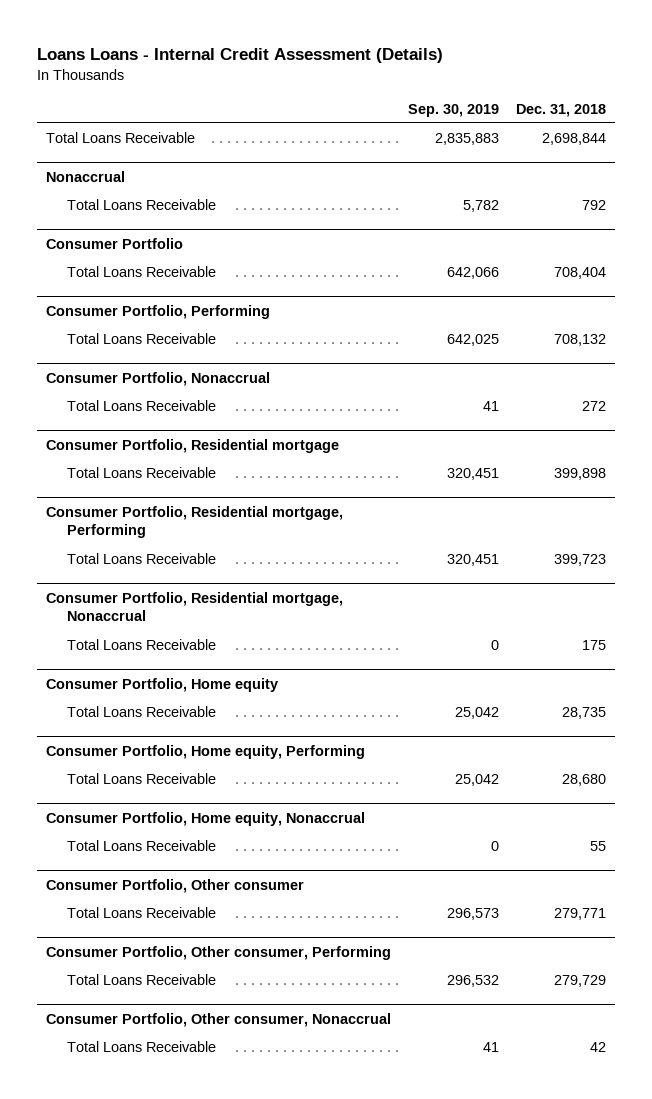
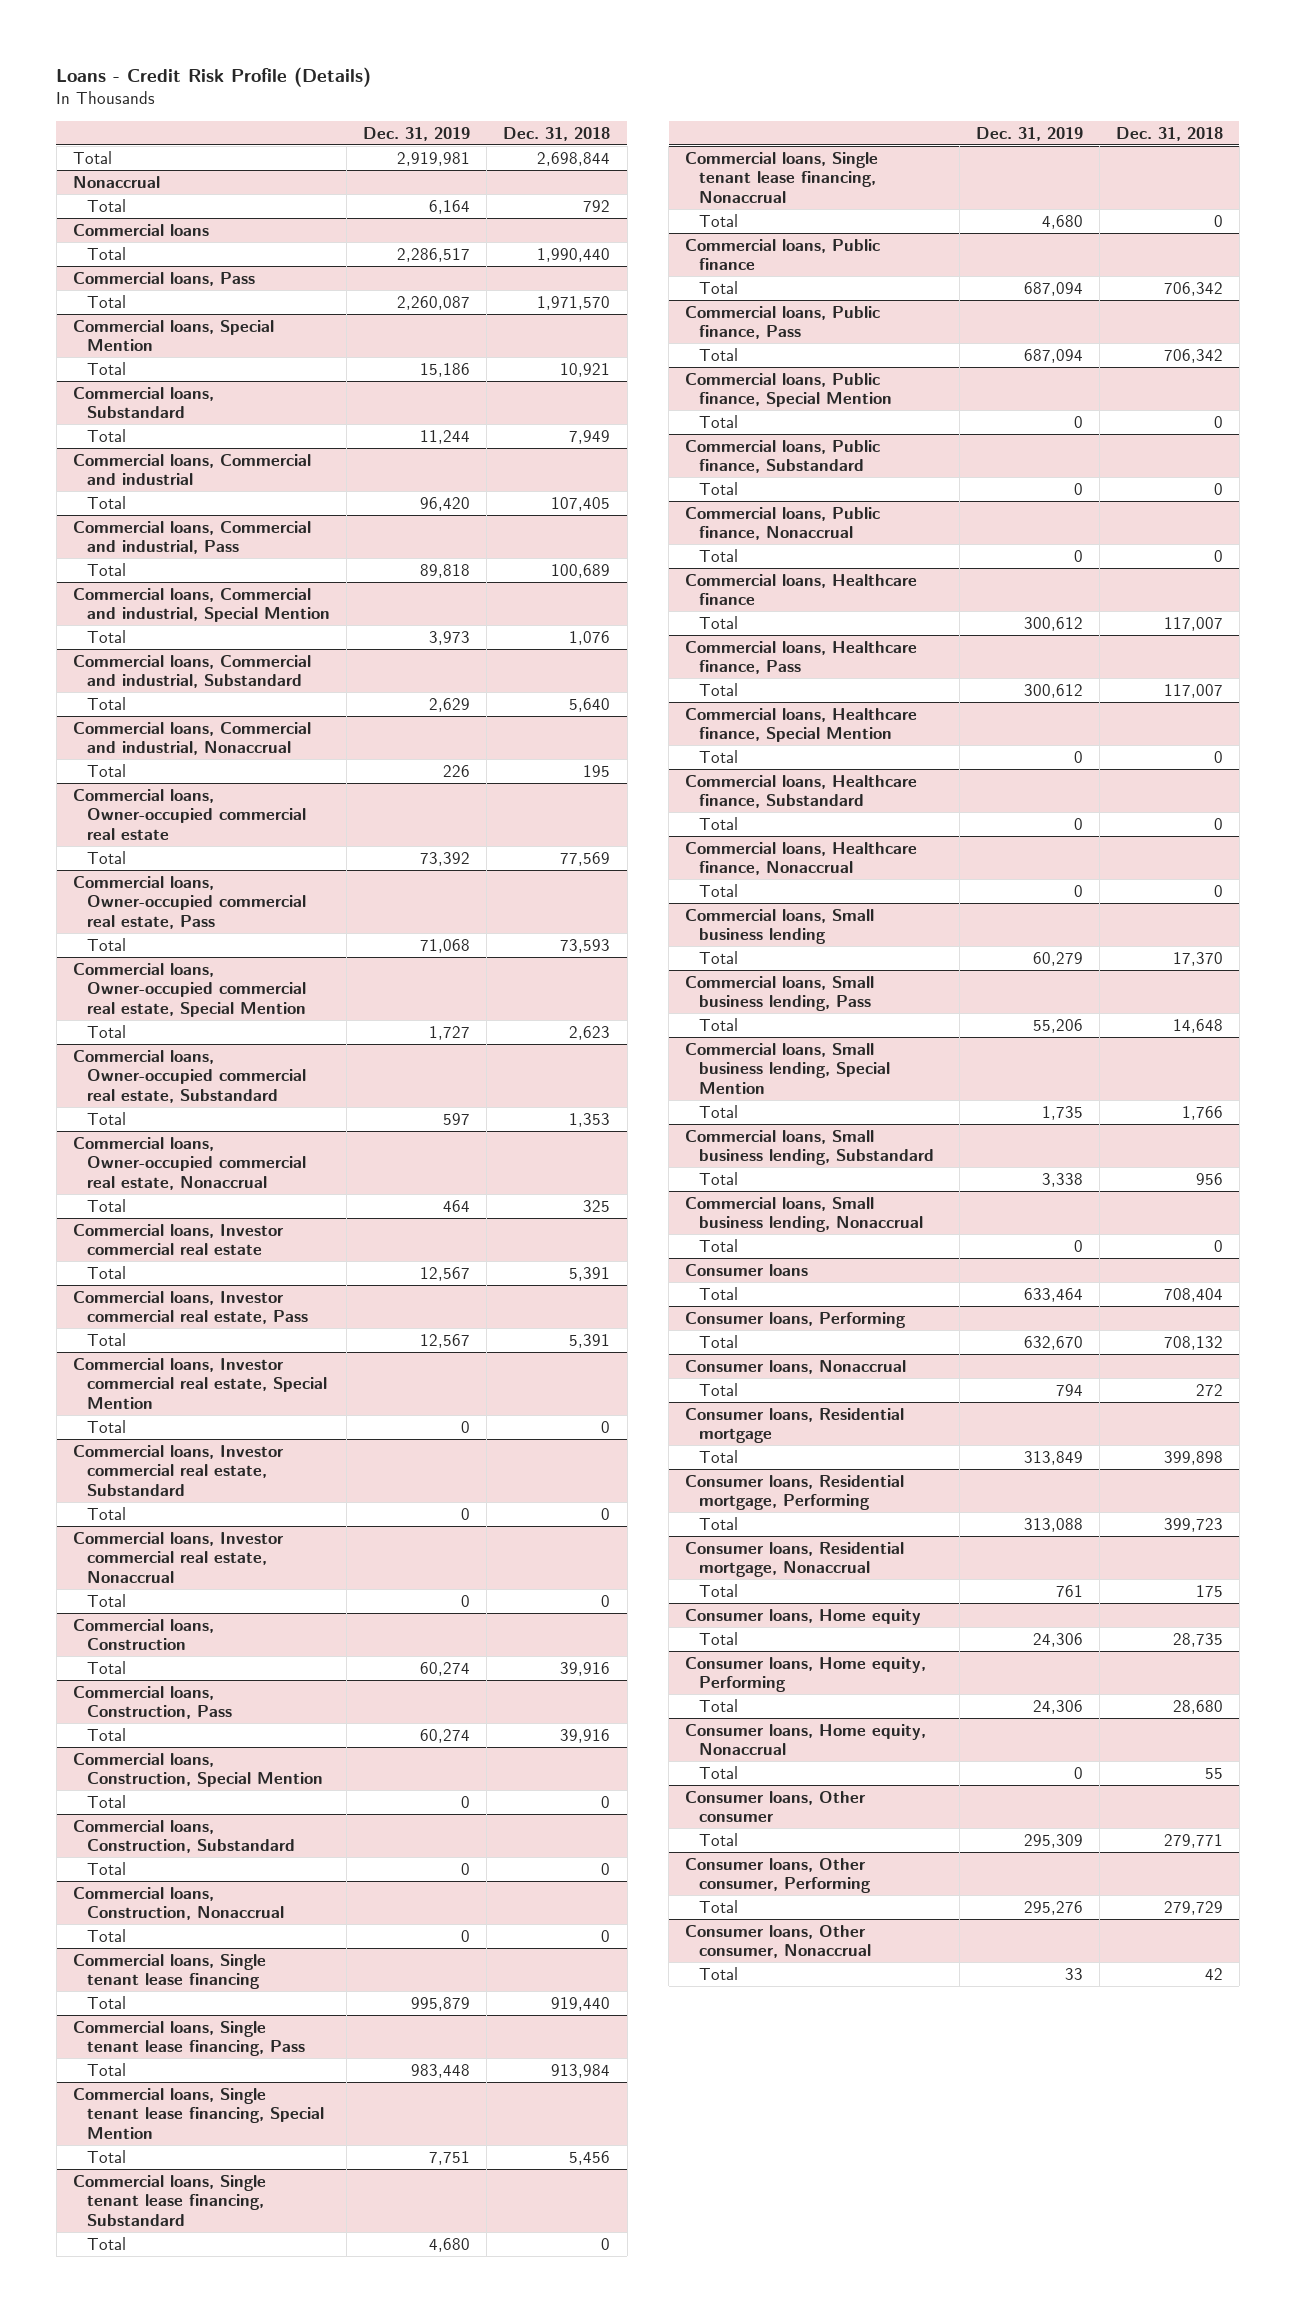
- Loans Loans - Internal Credit Assessment (Details)
+ Loans - Credit Risk Profile (Details)
- | Sep. 30, 2019 | Dec. 31, 2018
+ | Dec. 31, 2019 | Dec. 31, 2018
- Total Loans Receivable | 2,835,883 | 2,698,844
+ Total | 2,919,981 | 2,698,844
@ Nonaccrual
- Total Loans Receivable | 5,782 | 792
- Consumer Portfolio
- Total Loans Receivable | 642,066 | 708,404
- Consumer Portfolio, Performing
- Total Loans Receivable | 642,025 | 708,132
- Consumer Portfolio, Nonaccrual
- Total Loans Receivable | 41 | 272
- Consumer Portfolio, Residential mortgage
- Total Loans Receivable | 320,451 | 399,898
- Consumer Portfolio, Residential mortgage, Performing
- Total Loans Receivable | 320,451 | 399,723
- Consumer Portfolio, Residential mortgage, Nonaccrual
- Total Loans Receivable | 0 | 175
- Consumer Portfolio, Home equity
- Total Loans Receivable | 25,042 | 28,735
- Consumer Portfolio, Home equity, Performing
- Total Loans Receivable | 25,042 | 28,680
- Consumer Portfolio, Home equity, Nonaccrual
- Total Loans Receivable | 0 | 55
- Consumer Portfolio, Other consumer
- Total Loans Receivable | 296,573 | 279,771
- Consumer Portfolio, Other consumer, Performing
- Total Loans Receivable | 296,532 | 279,729
- Consumer Portfolio, Other consumer, Nonaccrual
- Total Loans Receivable | 41 | 42
@ Nonaccrual
+ Total | 6,164 | 792
+ Commercial loans
+ Total | 2,286,517 | 1,990,440
+ Commercial loans, Pass
+ Total | 2,260,087 | 1,971,570
+ Commercial loans, Special Mention
+ Total | 15,186 | 10,921
+ Commercial loans, Substandard
+ Total | 11,244 | 7,949
+ Commercial loans, Commercial and industrial
+ Total | 96,420 | 107,405
+ Commercial loans, Commercial and industrial, Pass
+ Total | 89,818 | 100,689
+ Commercial loans, Commercial and industrial, Special Mention
+ Total | 3,973 | 1,076
+ Commercial loans, Commercial and industrial, Substandard
+ Total | 2,629 | 5,640
+ Commercial loans, Commercial and industrial, Nonaccrual
+ Total | 226 | 195
+ Commercial loans, Owner-occupied commercial real estate
+ Total | 73,392 | 77,569
+ Commercial loans, Owner-occupied commercial real estate, Pass
+ Total | 71,068 | 73,593
+ Commercial loans, Owner-occupied commercial real estate, Special Mention
+ Total | 1,727 | 2,623
+ Commercial loans, Owner-occupied commercial real estate, Substandard
+ Total | 597 | 1,353
+ Commercial loans, Owner-occupied commercial real estate, Nonaccrual
+ Total | 464 | 325
+ Commercial loans, Investor commercial real estate
+ Total | 12,567 | 5,391
+ Commercial loans, Investor commercial real estate, Pass
+ Total | 12,567 | 5,391
+ Commercial loans, Investor commercial real estate, Special Mention
+ Total | 0 | 0
+ Commercial loans, Investor commercial real estate, Substandard
+ Total | 0 | 0
+ Commercial loans, Investor commercial real estate, Nonaccrual
+ Total | 0 | 0
+ Commercial loans, Construction
+ Total | 60,274 | 39,916
+ Commercial loans, Construction, Pass
+ Total | 60,274 | 39,916
+ Commercial loans, Construction, Special Mention
+ Total | 0 | 0
+ Commercial loans, Construction, Substandard
+ Total | 0 | 0
+ Commercial loans, Construction, Nonaccrual
+ Total | 0 | 0
+ Commercial loans, Single tenant lease financing
+ Total | 995,879 | 919,440
+ Commercial loans, Single tenant lease financing, Pass
+ Total | 983,448 | 913,984
+ Commercial loans, Single tenant lease financing, Special Mention
+ Total | 7,751 | 5,456
+ Commercial loans, Single tenant lease financing, Substandard
+ Total | 4,680 | 0
+ Commercial loans, Single tenant lease financing, Nonaccrual
+ Total | 4,680 | 0
+ Commercial loans, Public finance
+ Total | 687,094 | 706,342
+ Commercial loans, Public finance, Pass
+ Total | 687,094 | 706,342
+ Commercial loans, Public finance, Special Mention
+ Total | 0 | 0
+ Commercial loans, Public finance, Substandard
+ Total | 0 | 0
+ Commercial loans, Public finance, Nonaccrual
+ Total | 0 | 0
+ Commercial loans, Healthcare finance
+ Total | 300,612 | 117,007
+ Commercial loans, Healthcare finance, Pass
+ Total | 300,612 | 117,007
+ Commercial loans, Healthcare finance, Special Mention
+ Total | 0 | 0
+ Commercial loans, Healthcare finance, Substandard
+ Total | 0 | 0
+ Commercial loans, Healthcare finance, Nonaccrual
+ Total | 0 | 0
+ Commercial loans, Small business lending
+ Total | 60,279 | 17,370
+ Commercial loans, Small business lending, Pass
+ Total | 55,206 | 14,648
+ Commercial loans, Small business lending, Special Mention
+ Total | 1,735 | 1,766
+ Commercial loans, Small business lending, Substandard
+ Total | 3,338 | 956
+ Commercial loans, Small business lending, Nonaccrual
+ Total | 0 | 0
+ Consumer loans
+ Total | 633,464 | 708,404
+ Consumer loans, Performing
+ Total | 632,670 | 708,132
+ Consumer loans, Nonaccrual
+ Total | 794 | 272
+ Consumer loans, Residential mortgage
+ Total | 313,849 | 399,898
+ Consumer loans, Residential mortgage, Performing
+ Total | 313,088 | 399,723
+ Consumer loans, Residential mortgage, Nonaccrual
+ Total | 761 | 175
+ Consumer loans, Home equity
+ Total | 24,306 | 28,735
+ Consumer loans, Home equity, Performing
+ Total | 24,306 | 28,680
+ Consumer loans, Home equity, Nonaccrual
+ Total | 0 | 55
+ Consumer loans, Other consumer
+ Total | 295,309 | 279,771
+ Consumer loans, Other consumer, Performing
+ Total | 295,276 | 279,729
+ Consumer loans, Other consumer, Nonaccrual
+ Total | 33 | 42

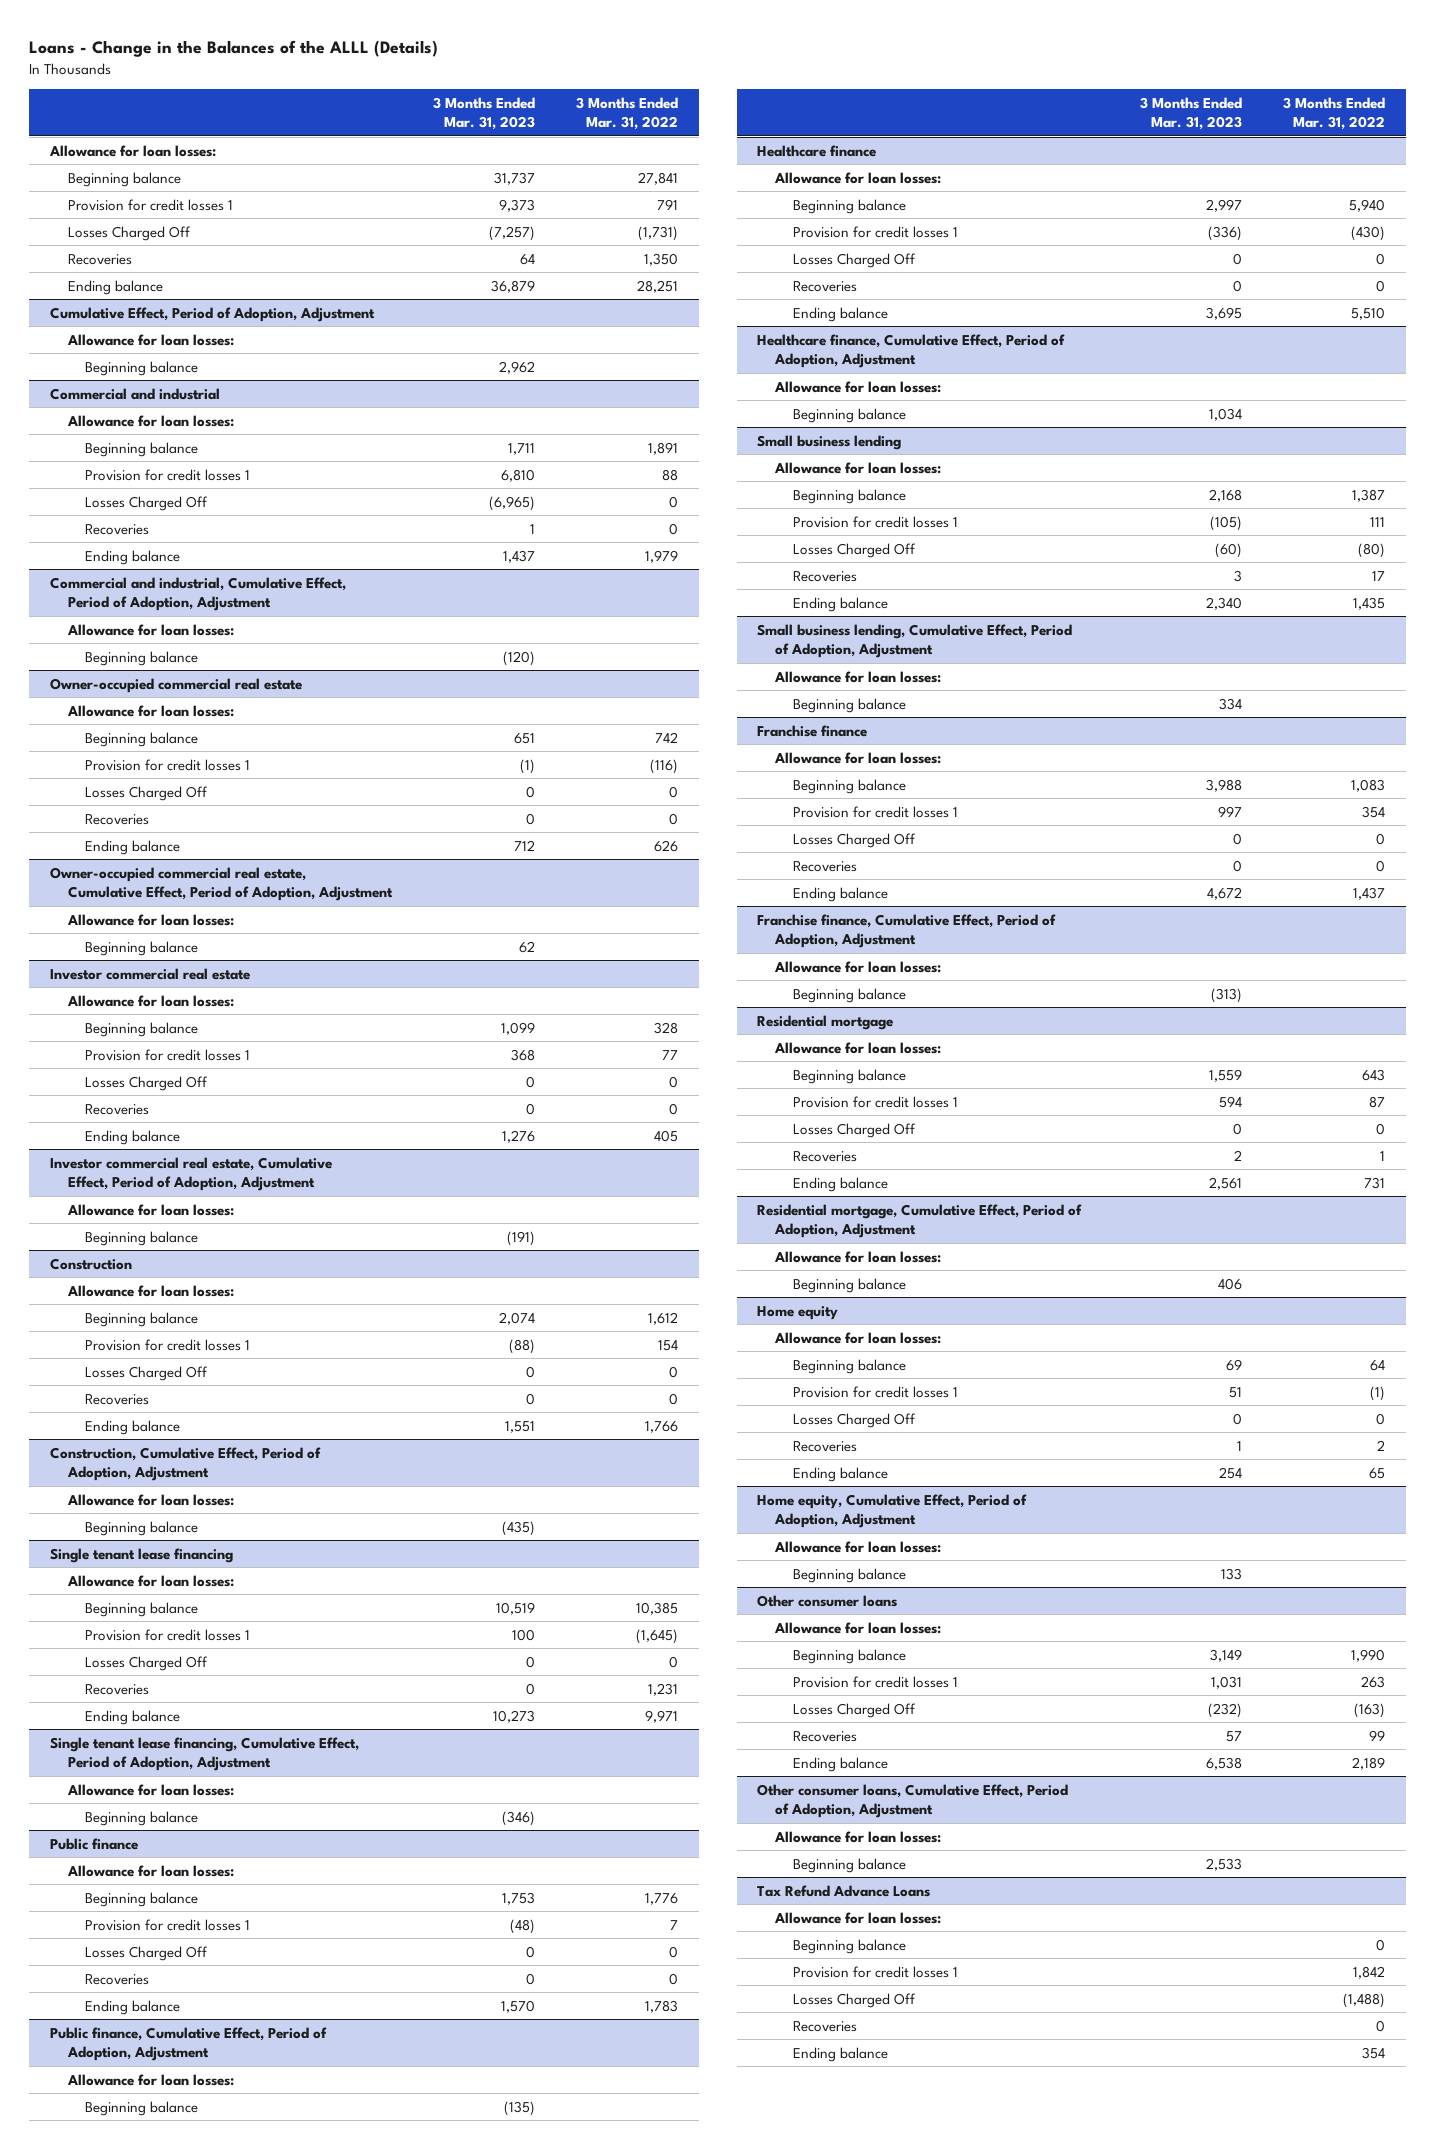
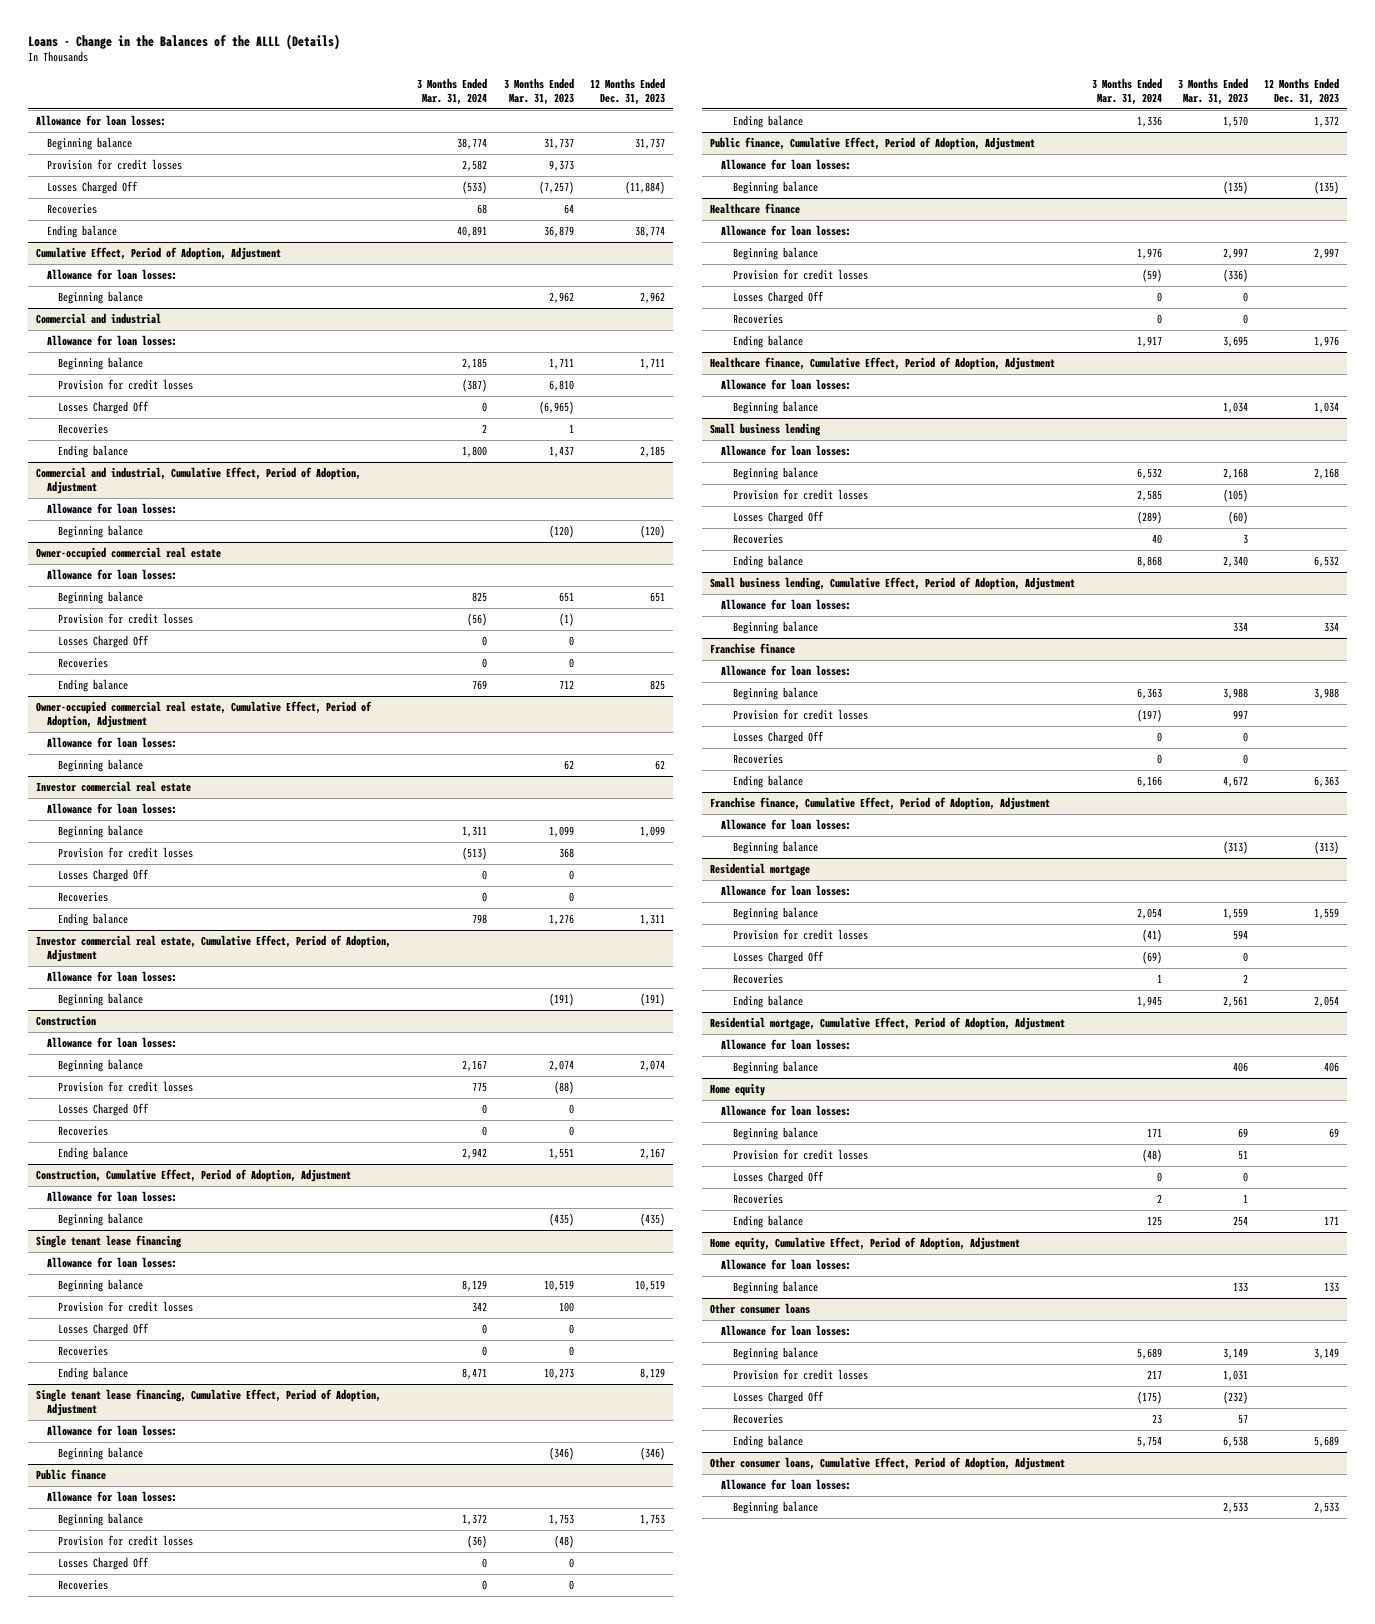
- | 3 Months Ended Mar. 31, 2023 | 3 Months Ended Mar. 31, 2022
+ | 3 Months Ended Mar. 31, 2024 | 3 Months Ended Mar. 31, 2023 | 12 Months Ended Dec. 31, 2023
- Provision for credit losses 1 | 9,373 | 791
+ Provision for credit losses | 2,582 | 9,373 |
@ Commercial and industrial
- Provision for credit losses 1 | 6,810 | 88
+ Provision for credit losses | (387) | 6,810 |
@ Owner-occupied commercial real estate
- Provision for credit losses 1 | (1) | (116)
+ Provision for credit losses | (56) | (1) |
@ Investor commercial real estate
- Provision for credit losses 1 | 368 | 77
+ Provision for credit losses | (513) | 368 |
@ Construction
- Provision for credit losses 1 | (88) | 154
+ Provision for credit losses | 775 | (88) |
@ Single tenant lease financing
- Provision for credit losses 1 | 100 | (1,645)
+ Provision for credit losses | 342 | 100 |
@ Public finance
- Provision for credit losses 1 | (48) | 7
+ Provision for credit losses | (36) | (48) |
@ Healthcare finance
- Provision for credit losses 1 | (336) | (430)
+ Provision for credit losses | (59) | (336) |
@ Small business lending
- Provision for credit losses 1 | (105) | 111
+ Provision for credit losses | 2,585 | (105) |
@ Franchise finance
- Provision for credit losses 1 | 997 | 354
+ Provision for credit losses | (197) | 997 |
@ Residential mortgage
- Provision for credit losses 1 | 594 | 87
+ Provision for credit losses | (41) | 594 |
@ Home equity
- Provision for credit losses 1 | 51 | (1)
+ Provision for credit losses | (48) | 51 |
@ Other consumer loans
- Provision for credit losses 1 | 1,031 | 263
+ Provision for credit losses | 217 | 1,031 |
- Tax Refund Advance Loans
- Allowance for loan losses:
- Beginning balance | | 0
- Provision for credit losses 1 | | 1,842
- Losses Charged Off | | (1,488)
- Recoveries | | 0
- Ending balance | | 354

